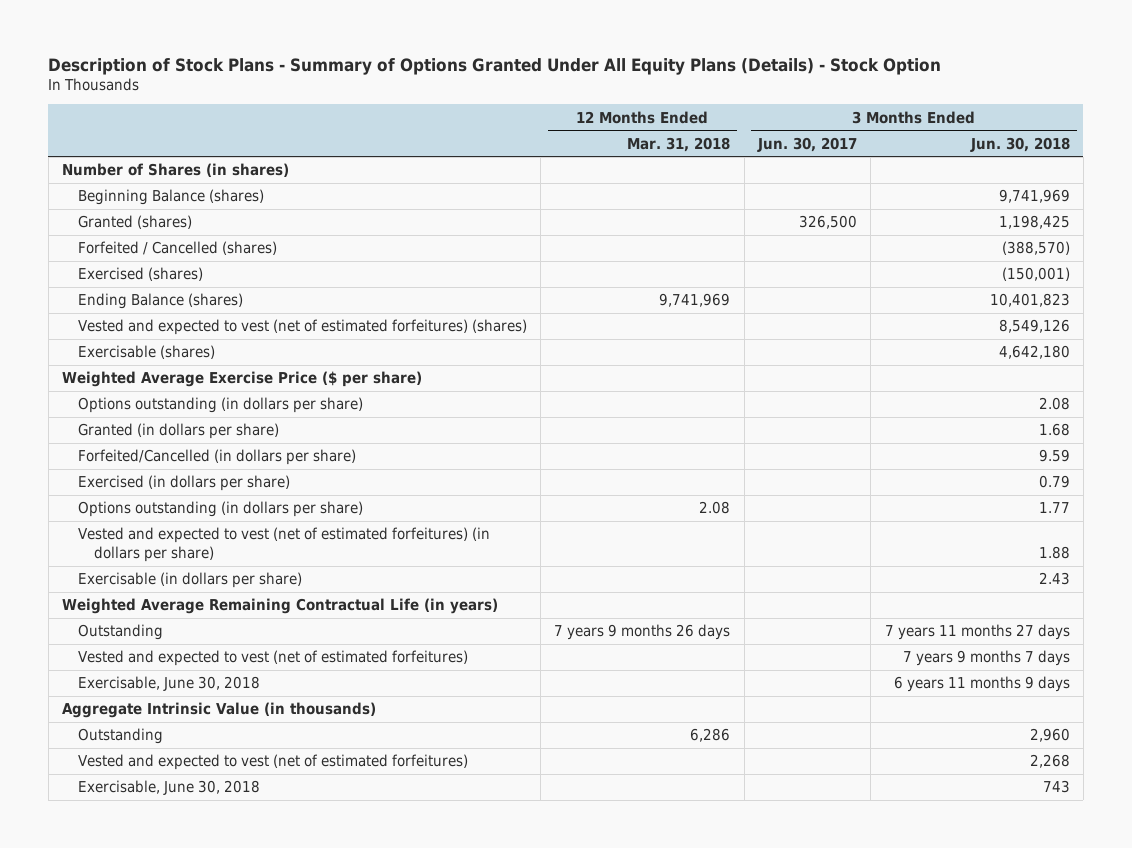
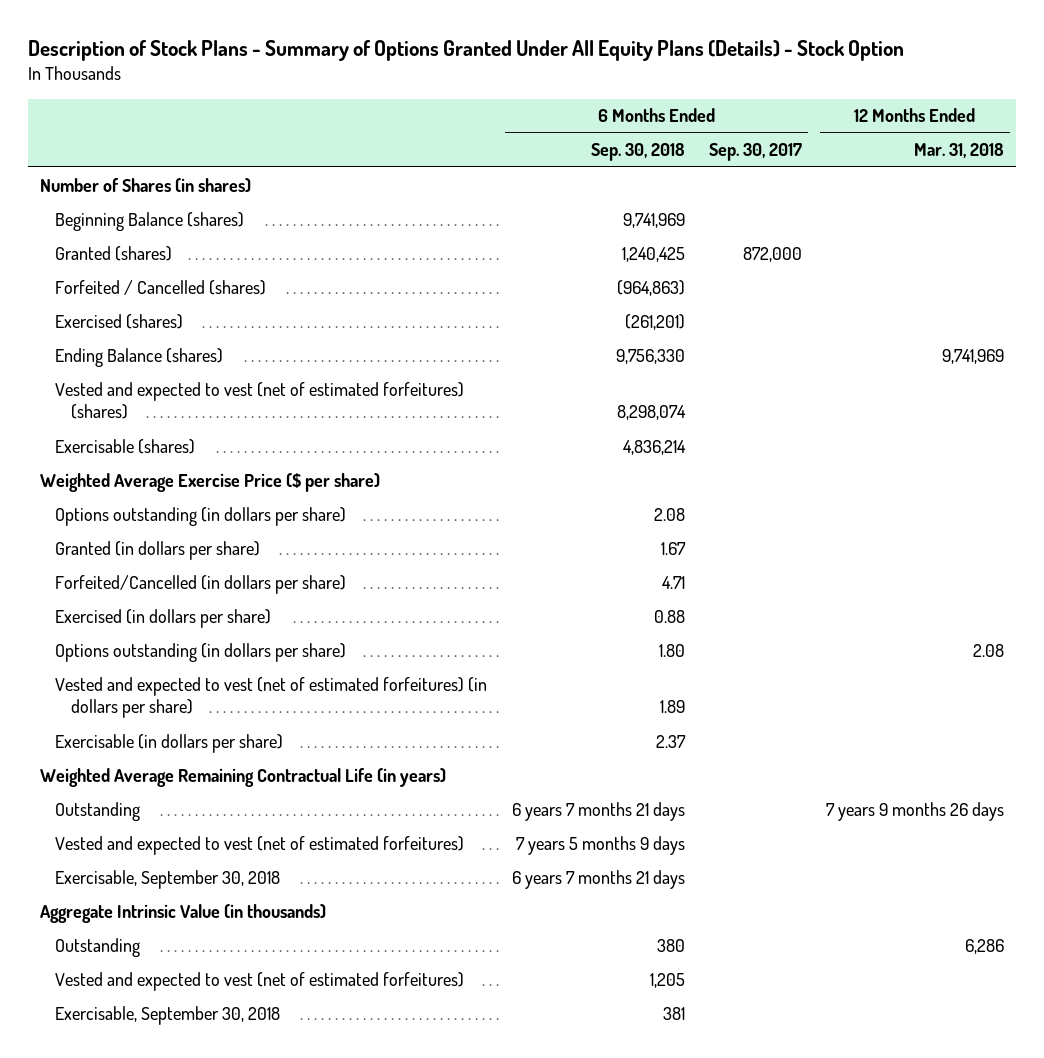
- | 12 Months Ended Mar. 31, 2018 | 3 Months Ended Jun. 30, 2017 | 3 Months Ended Jun. 30, 2018
+ | 6 Months Ended Sep. 30, 2018 | 6 Months Ended Sep. 30, 2017 | 12 Months Ended Mar. 31, 2018
- Exercisable, June 30, 2018 | | | 6 years 11 months 9 days
+ Exercisable, September 30, 2018 | 6 years 7 months 21 days | |
- Exercisable, June 30, 2018 | | | 743
+ Exercisable, September 30, 2018 | 381 | |

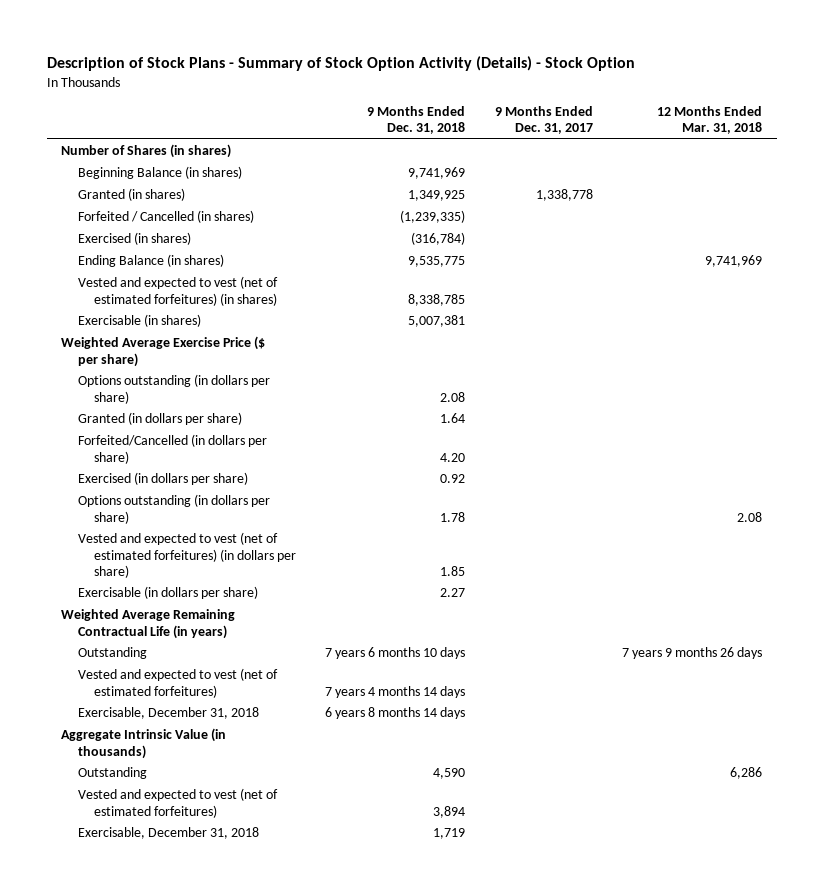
- Description of Stock Plans - Summary of Options Granted Under All Equity Plans (Details) - Stock Option
+ Description of Stock Plans - Summary of Stock Option Activity (Details) - Stock Option
- | 6 Months Ended Sep. 30, 2018 | 6 Months Ended Sep. 30, 2017 | 12 Months Ended Mar. 31, 2018
+ | 9 Months Ended Dec. 31, 2018 | 9 Months Ended Dec. 31, 2017 | 12 Months Ended Mar. 31, 2018
- Beginning Balance (shares) | 9,741,969 | |
- Granted (shares) | 1,240,425 | 872,000 |
- Forfeited / Cancelled (shares) | (964,863) | |
- Exercised (shares) | (261,201) | |
- Ending Balance (shares) | 9,756,330 | | 9,741,969
- Vested and expected to vest (net of estimated forfeitures) (shares) | 8,298,074 | |
- Exercisable (shares) | 4,836,214 | |
+ Beginning Balance (in shares) | 9,741,969 | |
+ Granted (in shares) | 1,349,925 | 1,338,778 |
+ Forfeited / Cancelled (in shares) | (1,239,335) | |
+ Exercised (in shares) | (316,784) | |
+ Ending Balance (in shares) | 9,535,775 | | 9,741,969
+ Vested and expected to vest (net of estimated forfeitures) (in shares) | 8,338,785 | |
+ Exercisable (in shares) | 5,007,381 | |
- Exercisable, September 30, 2018 | 6 years 7 months 21 days | |
+ Exercisable, December 31, 2018 | 6 years 8 months 14 days | |
- Exercisable, September 30, 2018 | 381 | |
+ Exercisable, December 31, 2018 | 1,719 | |

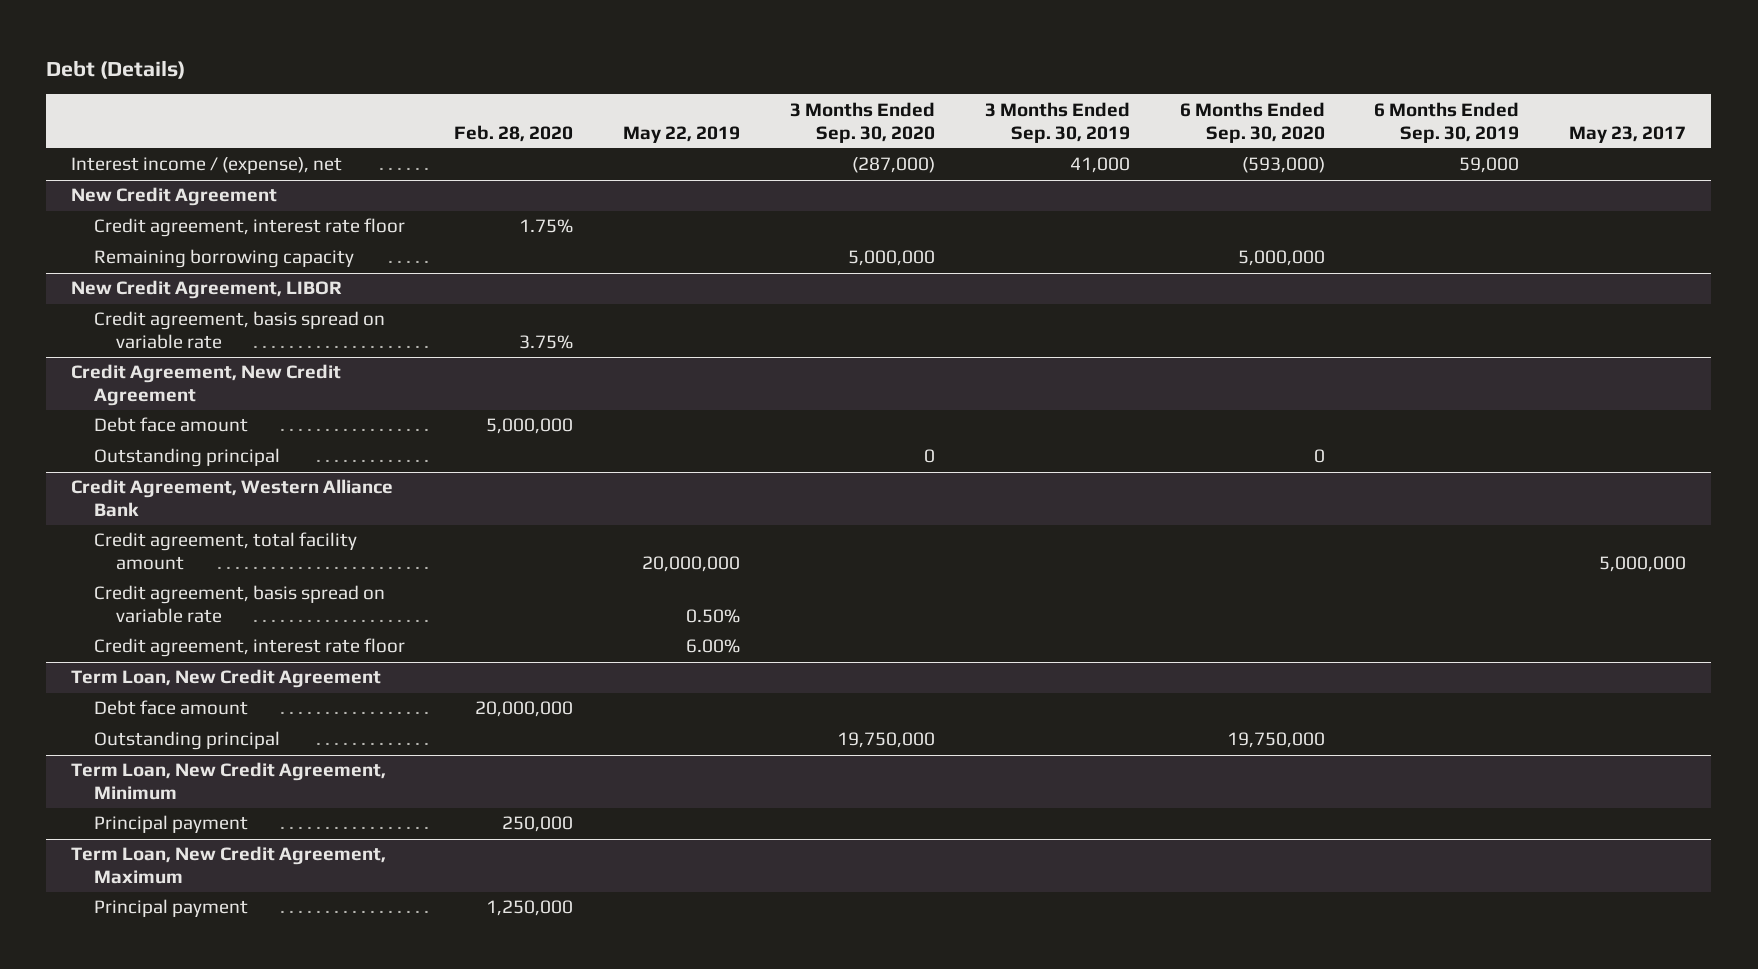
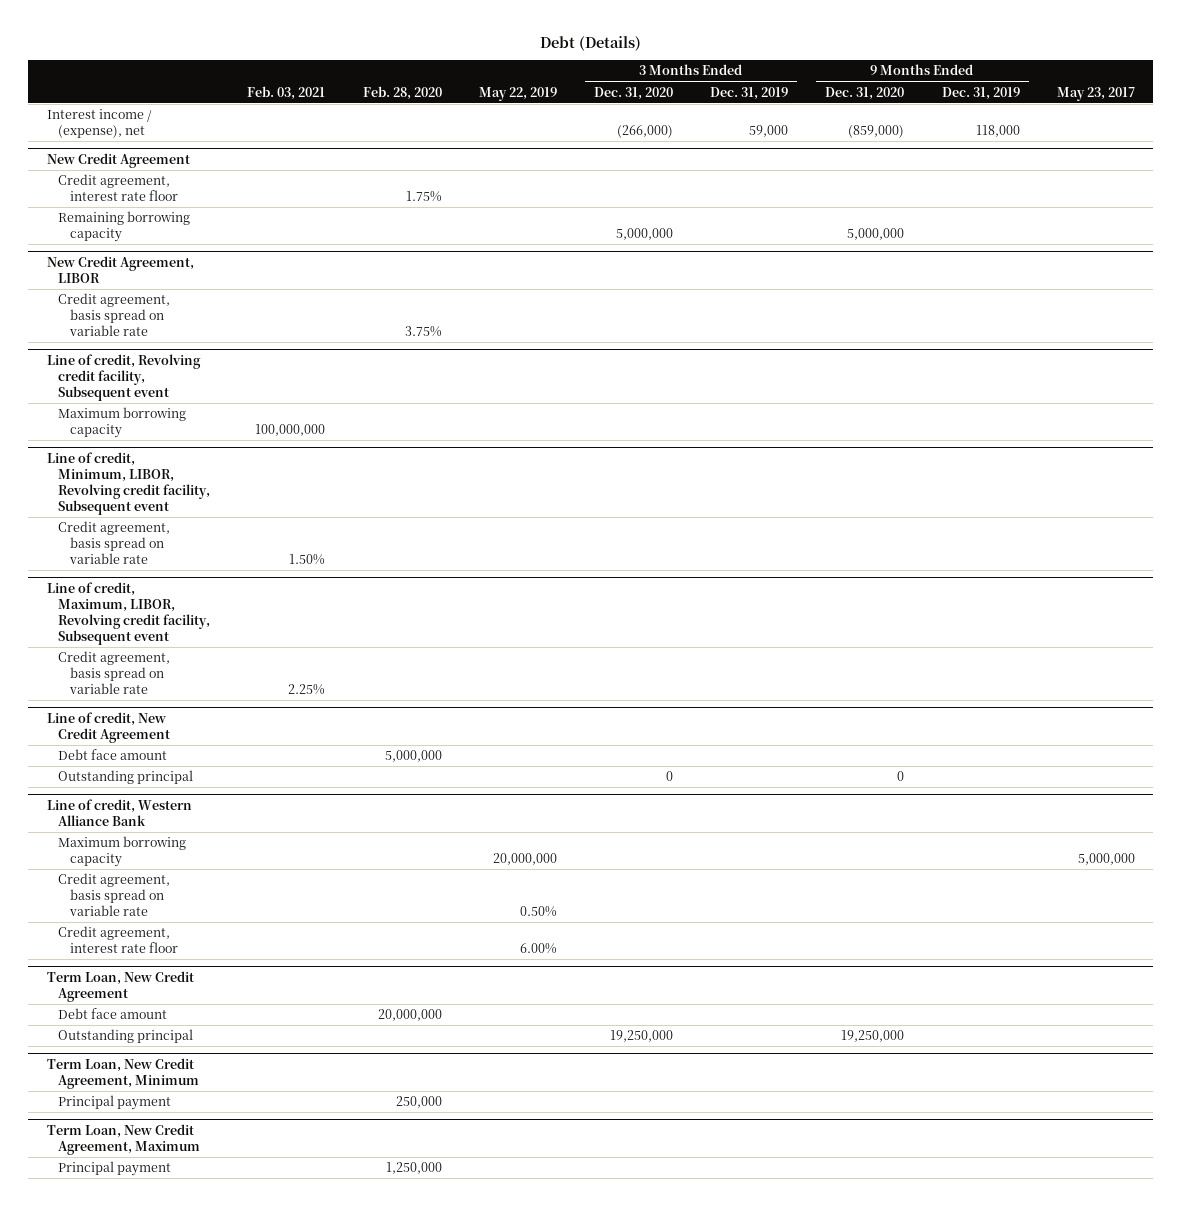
- | Feb. 28, 2020 | May 22, 2019 | 3 Months Ended Sep. 30, 2020 | 3 Months Ended Sep. 30, 2019 | 6 Months Ended Sep. 30, 2020 | 6 Months Ended Sep. 30, 2019 | May 23, 2017
+ | Feb. 03, 2021 | Feb. 28, 2020 | May 22, 2019 | 3 Months Ended Dec. 31, 2020 | 3 Months Ended Dec. 31, 2019 | 9 Months Ended Dec. 31, 2020 | 9 Months Ended Dec. 31, 2019 | May 23, 2017
- Credit Agreement, New Credit Agreement
+ Line of credit, Revolving credit facility, Subsequent event
+ Maximum borrowing capacity | 100,000,000 | | | | | | |
+ Line of credit, Minimum, LIBOR, Revolving credit facility, Subsequent event
+ Credit agreement, basis spread on variable rate | 1.50% | | | | | | |
+ Line of credit, Maximum, LIBOR, Revolving credit facility, Subsequent event
+ Credit agreement, basis spread on variable rate | 2.25% | | | | | | |
+ Line of credit, New Credit Agreement
- Credit Agreement, Western Alliance Bank
- Credit agreement, total facility amount | | 20,000,000 | | | | | 5,000,000
+ Line of credit, Western Alliance Bank
+ Maximum borrowing capacity | | | 20,000,000 | | | | | 5,000,000

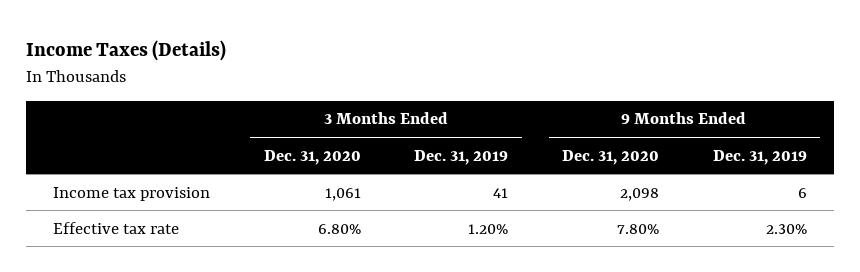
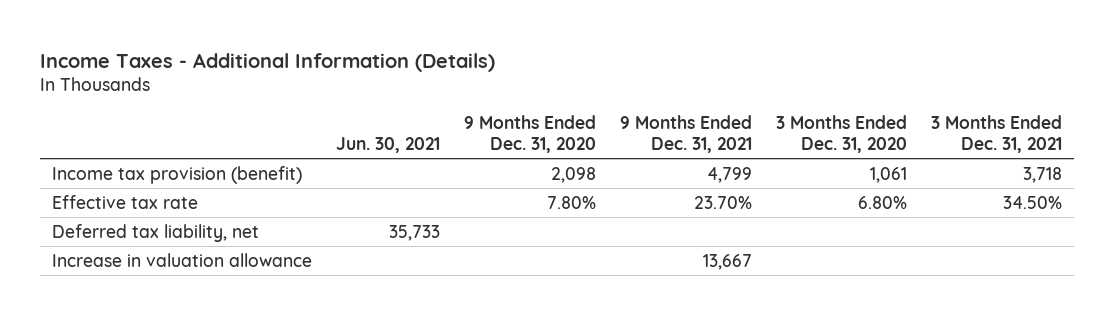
- Income Taxes (Details)
+ Income Taxes - Additional Information (Details)
- | 3 Months Ended Dec. 31, 2020 | 3 Months Ended Dec. 31, 2019 | 9 Months Ended Dec. 31, 2020 | 9 Months Ended Dec. 31, 2019
+ | Jun. 30, 2021 | 9 Months Ended Dec. 31, 2020 | 9 Months Ended Dec. 31, 2021 | 3 Months Ended Dec. 31, 2020 | 3 Months Ended Dec. 31, 2021
- Income tax provision | 1,061 | 41 | 2,098 | 6
+ Income tax provision (benefit) | | 2,098 | 4,799 | 1,061 | 3,718
+ Deferred tax liability, net | 35,733 | | | |
+ Increase in valuation allowance | | | 13,667 | |

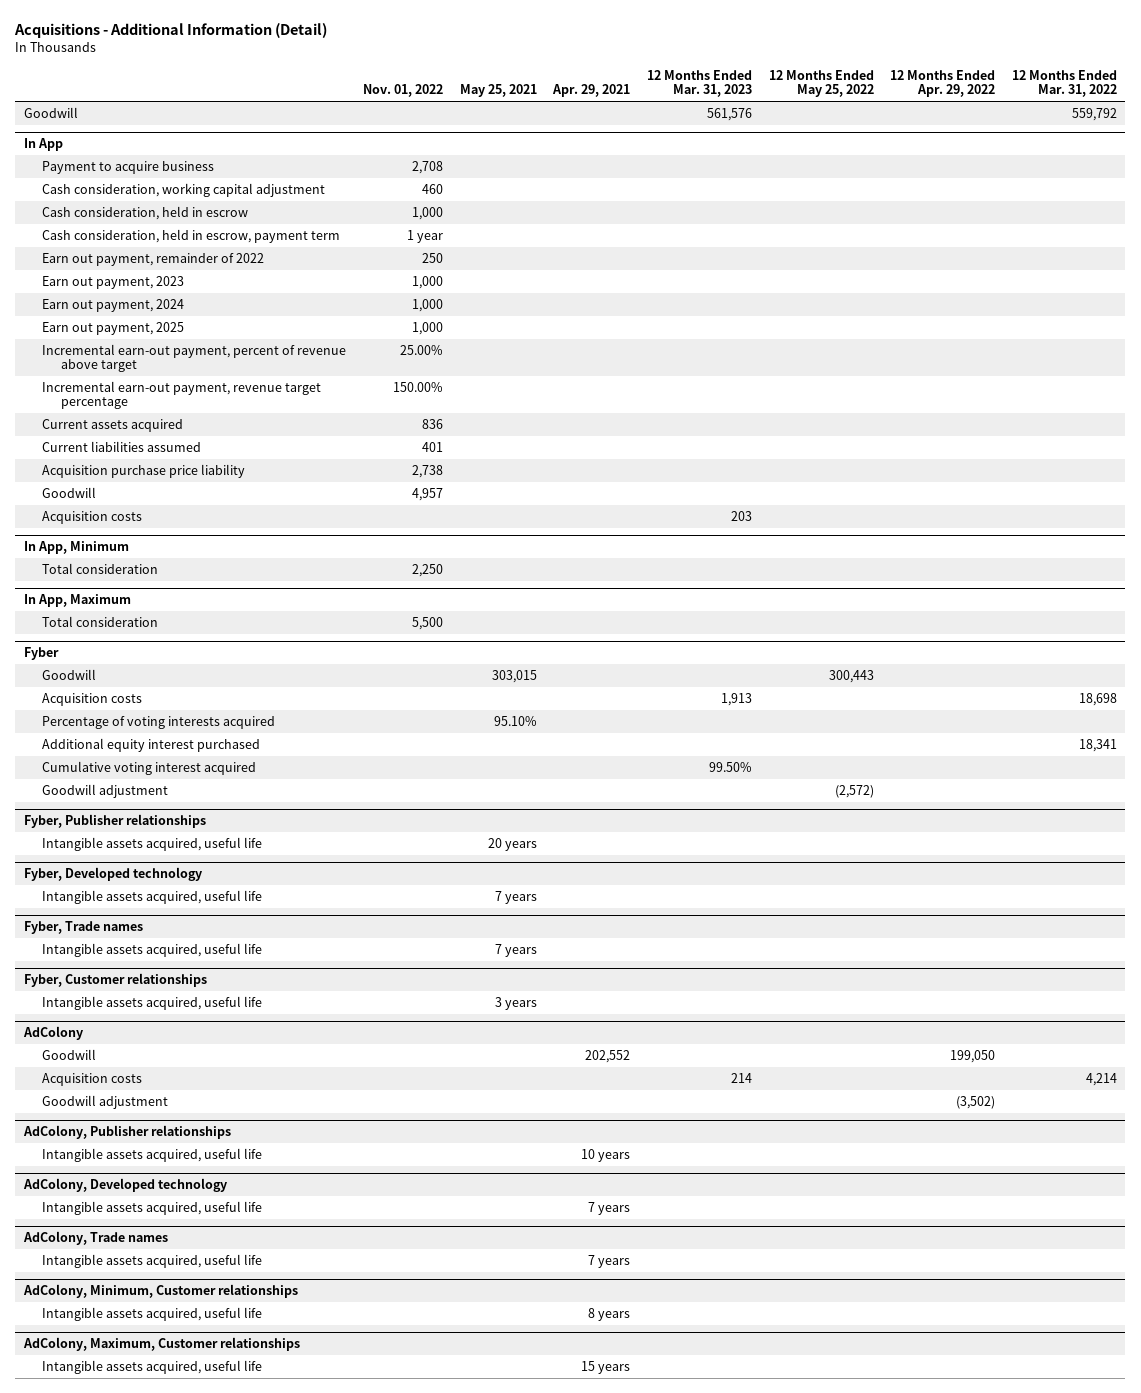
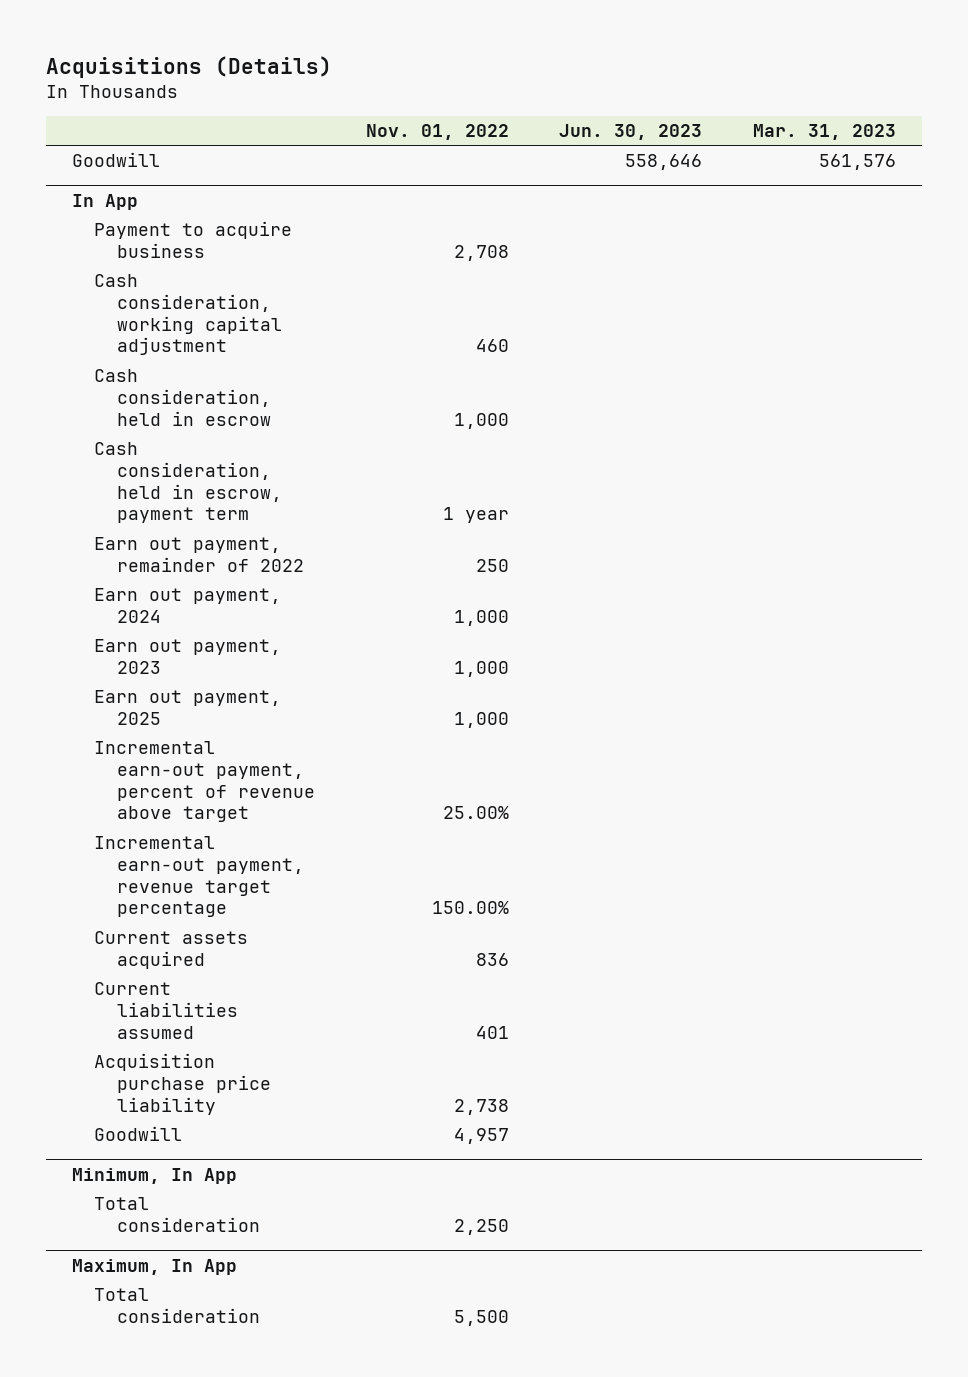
- Acquisitions - Additional Information (Detail)
+ Acquisitions (Details)
- | Nov. 01, 2022 | May 25, 2021 | Apr. 29, 2021 | 12 Months Ended Mar. 31, 2023 | 12 Months Ended May 25, 2022 | 12 Months Ended Apr. 29, 2022 | 12 Months Ended Mar. 31, 2022
+ | Nov. 01, 2022 | Jun. 30, 2023 | Mar. 31, 2023
@ In App
moved down: Earn out payment, 2023 | 1,000 | |
- Acquisition costs | | | | 203 | | |
- In App, Minimum
+ Minimum, In App
- In App, Maximum
+ Maximum, In App
- Fyber
- Goodwill | | 303,015 | | | 300,443 | |
- Acquisition costs | | | | 1,913 | | | 18,698
- Percentage of voting interests acquired | | 95.10% | | | | |
- Additional equity interest purchased | | | | | | | 18,341
- Cumulative voting interest acquired | | | | 99.50% | | |
- Goodwill adjustment | | | | | (2,572) | |
- Fyber, Publisher relationships
- Intangible assets acquired, useful life | | 20 years | | | | |
- Fyber, Developed technology
- Intangible assets acquired, useful life | | 7 years | | | | |
- Fyber, Trade names
- Intangible assets acquired, useful life | | 7 years | | | | |
- Fyber, Customer relationships
- Intangible assets acquired, useful life | | 3 years | | | | |
- AdColony
- Goodwill | | | 202,552 | | | 199,050 |
- Acquisition costs | | | | 214 | | | 4,214
- Goodwill adjustment | | | | | | (3,502) |
- AdColony, Publisher relationships
- Intangible assets acquired, useful life | | | 10 years | | | |
- AdColony, Developed technology
- Intangible assets acquired, useful life | | | 7 years | | | |
- AdColony, Trade names
- Intangible assets acquired, useful life | | | 7 years | | | |
- AdColony, Minimum, Customer relationships
- Intangible assets acquired, useful life | | | 8 years | | | |
- AdColony, Maximum, Customer relationships
- Intangible assets acquired, useful life | | | 15 years | | | |

